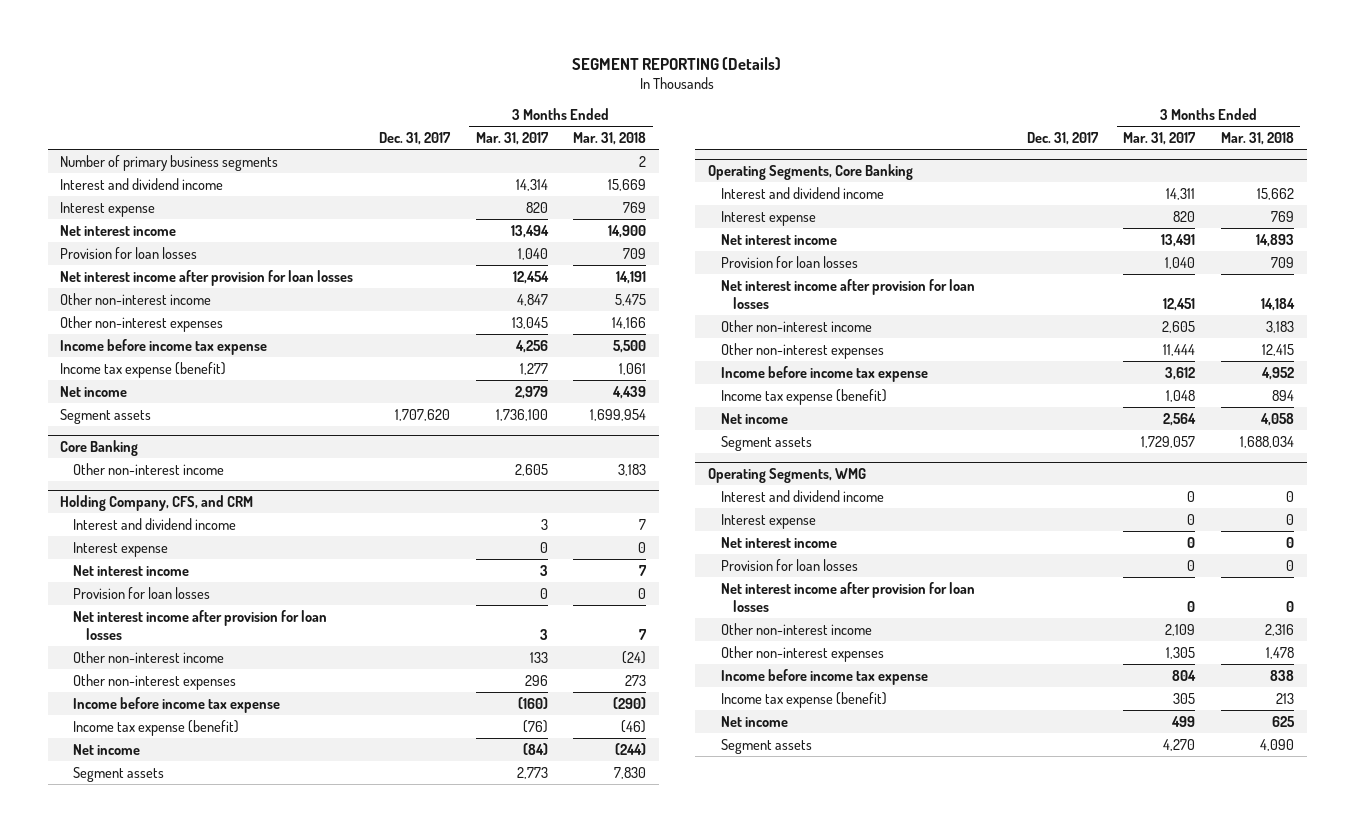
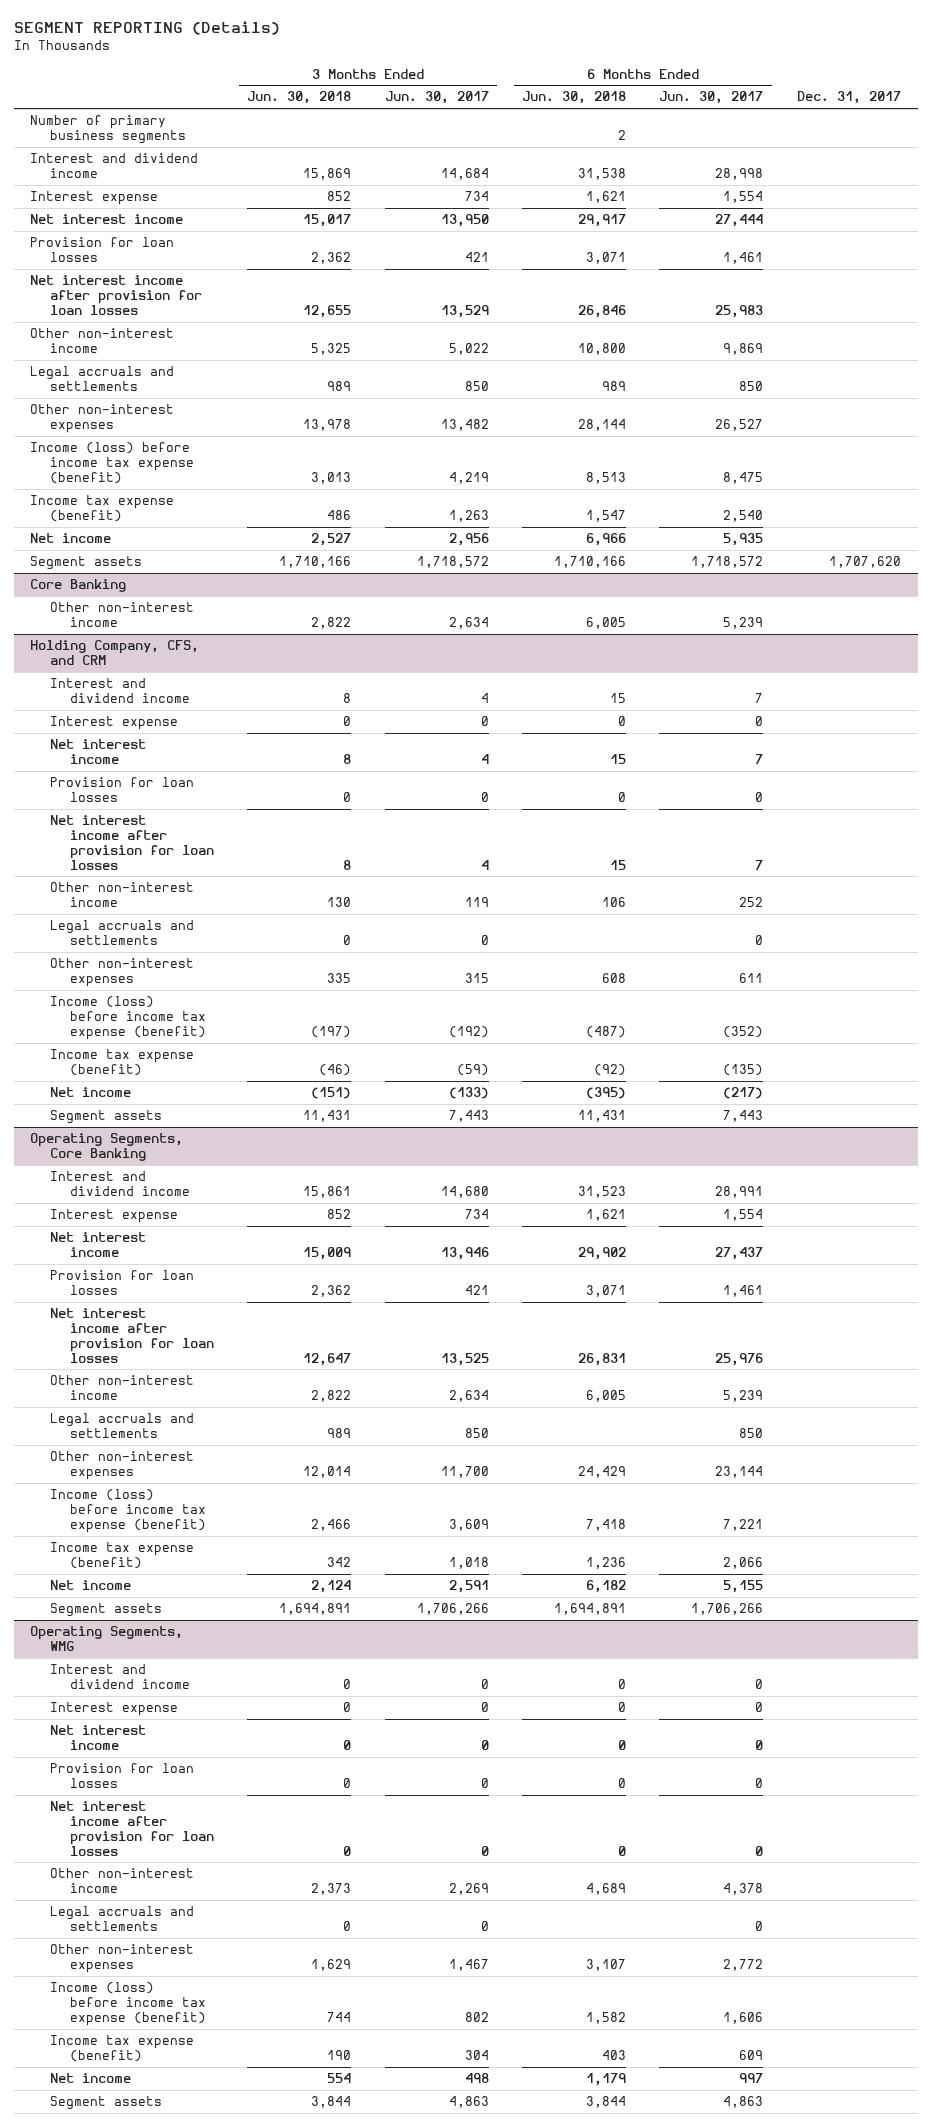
- | Dec. 31, 2017 | 3 Months Ended Mar. 31, 2017 | 3 Months Ended Mar. 31, 2018
+ | 3 Months Ended Jun. 30, 2018 | 3 Months Ended Jun. 30, 2017 | 6 Months Ended Jun. 30, 2018 | 6 Months Ended Jun. 30, 2017 | Dec. 31, 2017
+ Legal accruals and settlements | 989 | 850 | 989 | 850 |
- Income before income tax expense | | 4,256 | 5,500
+ Income (loss) before income tax expense (benefit) | 3,013 | 4,219 | 8,513 | 8,475 |
@ Holding Company, CFS, and CRM
+ Legal accruals and settlements | 0 | 0 | | 0 |
- Income before income tax expense | | (160) | (290)
+ Income (loss) before income tax expense (benefit) | (197) | (192) | (487) | (352) |
@ Operating Segments, Core Banking
+ Legal accruals and settlements | 989 | 850 | | 850 |
- Income before income tax expense | | 3,612 | 4,952
+ Income (loss) before income tax expense (benefit) | 2,466 | 3,609 | 7,418 | 7,221 |
@ Operating Segments, WMG
+ Legal accruals and settlements | 0 | 0 | | 0 |
- Income before income tax expense | | 804 | 838
+ Income (loss) before income tax expense (benefit) | 744 | 802 | 1,582 | 1,606 |

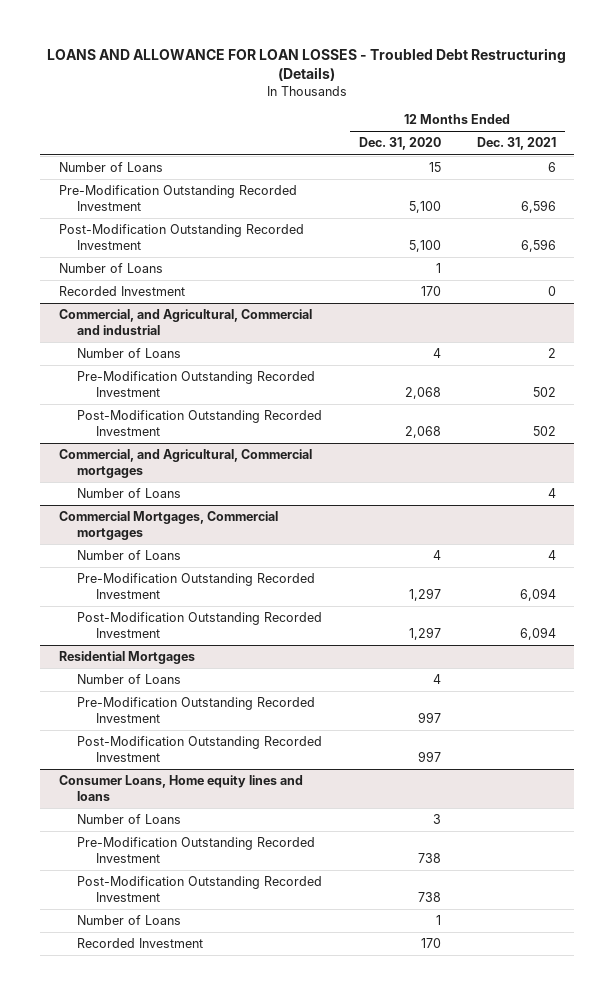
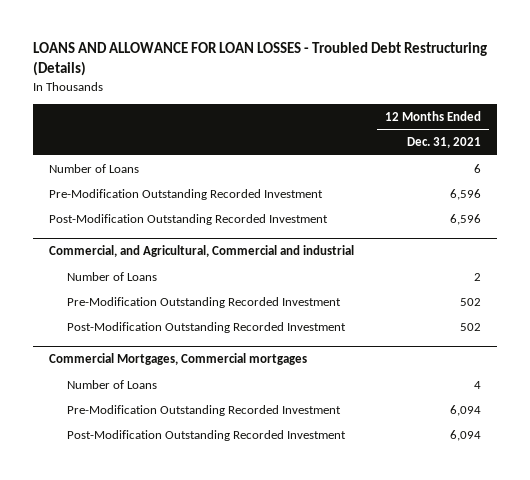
- | 12 Months Ended Dec. 31, 2020 | 12 Months Ended Dec. 31, 2021
+ | 12 Months Ended Dec. 31, 2021
- Number of Loans | 1 |
- Recorded Investment | 170 | 0
- Commercial, and Agricultural, Commercial mortgages
- Number of Loans | | 4
- Residential Mortgages
- Number of Loans | 4 |
- Pre-Modification Outstanding Recorded Investment | 997 |
- Post-Modification Outstanding Recorded Investment | 997 |
- Consumer Loans, Home equity lines and loans
- Number of Loans | 3 |
- Pre-Modification Outstanding Recorded Investment | 738 |
- Post-Modification Outstanding Recorded Investment | 738 |
- Number of Loans | 1 |
- Recorded Investment | 170 |

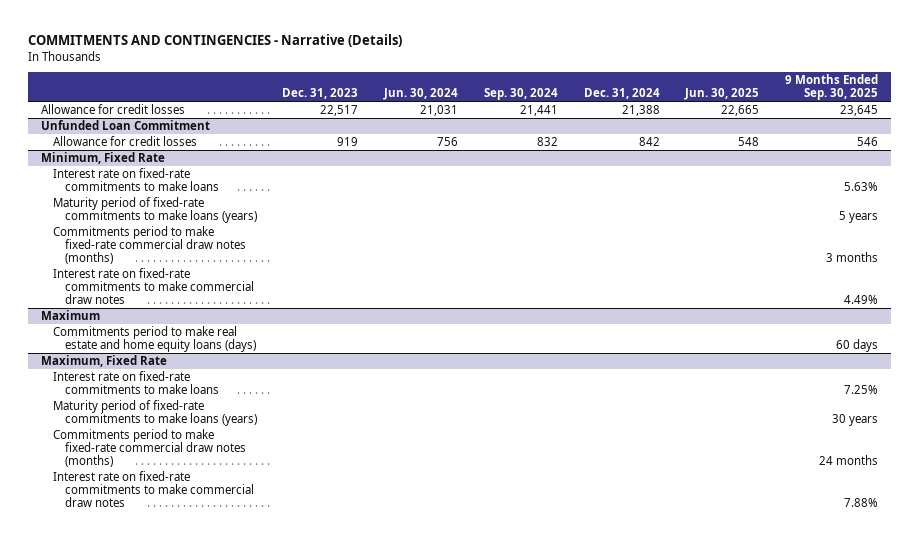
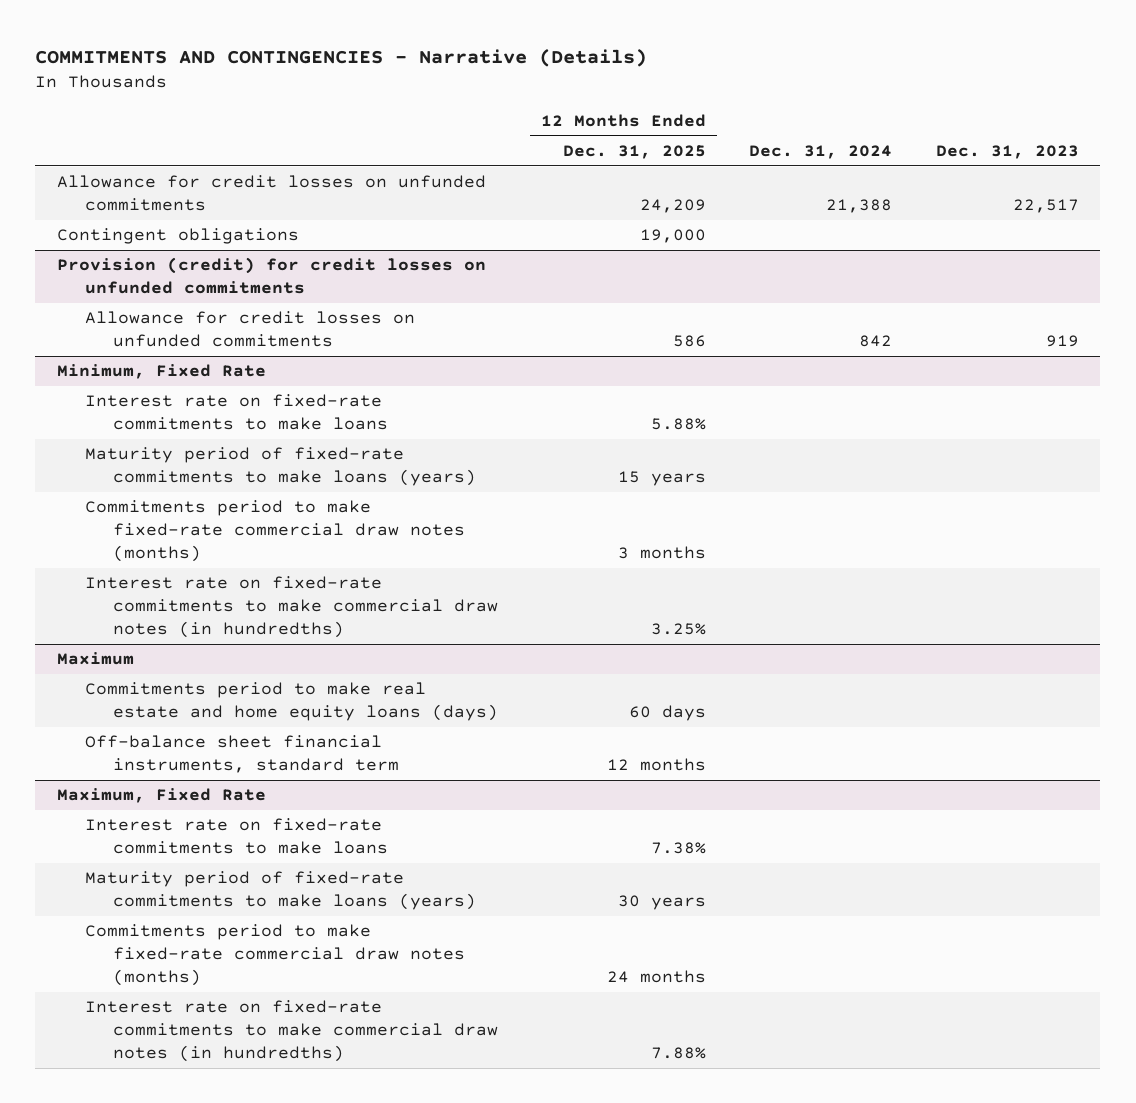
- | Dec. 31, 2023 | Jun. 30, 2024 | Sep. 30, 2024 | Dec. 31, 2024 | Jun. 30, 2025 | 9 Months Ended Sep. 30, 2025
+ | 12 Months Ended Dec. 31, 2025 | Dec. 31, 2024 | Dec. 31, 2023
- Allowance for credit losses | 22,517 | 21,031 | 21,441 | 21,388 | 22,665 | 23,645
- Unfunded Loan Commitment
- Allowance for credit losses | 919 | 756 | 832 | 842 | 548 | 546
+ Allowance for credit losses on unfunded commitments | 24,209 | 21,388 | 22,517
+ Contingent obligations | 19,000 | |
+ Provision (credit) for credit losses on unfunded commitments
+ Allowance for credit losses on unfunded commitments | 586 | 842 | 919
@ Minimum, Fixed Rate
- Interest rate on fixed-rate commitments to make commercial draw notes | | | | | | 4.49%
+ Interest rate on fixed-rate commitments to make commercial draw notes (in hundredths) | 3.25% | |
@ Maximum
+ Off-balance sheet financial instruments, standard term | 12 months | |
@ Maximum, Fixed Rate
- Interest rate on fixed-rate commitments to make commercial draw notes | | | | | | 7.88%
+ Interest rate on fixed-rate commitments to make commercial draw notes (in hundredths) | 7.88% | |

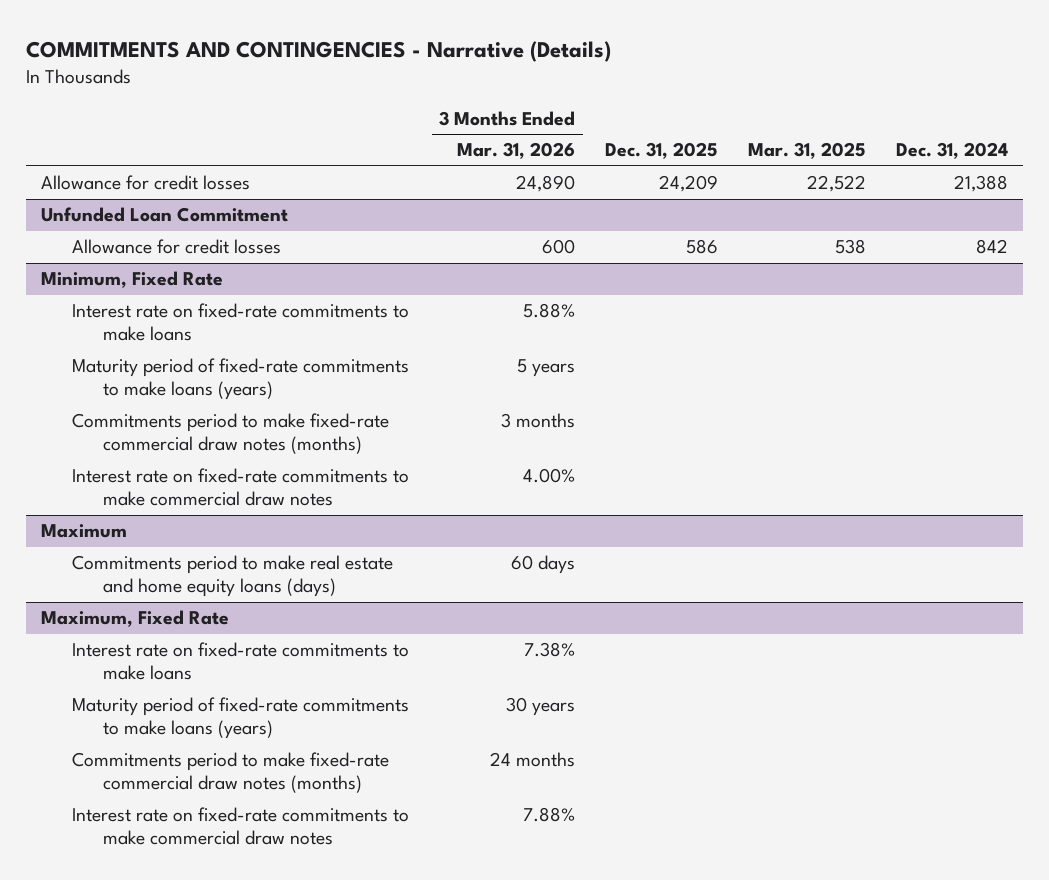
- | 12 Months Ended Dec. 31, 2025 | Dec. 31, 2024 | Dec. 31, 2023
+ | 3 Months Ended Mar. 31, 2026 | Dec. 31, 2025 | Mar. 31, 2025 | Dec. 31, 2024
- Allowance for credit losses on unfunded commitments | 24,209 | 21,388 | 22,517
- Contingent obligations | 19,000 | |
- Provision (credit) for credit losses on unfunded commitments
- Allowance for credit losses on unfunded commitments | 586 | 842 | 919
+ Allowance for credit losses | 24,890 | 24,209 | 22,522 | 21,388
+ Unfunded Loan Commitment
+ Allowance for credit losses | 600 | 586 | 538 | 842
@ Minimum, Fixed Rate
- Interest rate on fixed-rate commitments to make commercial draw notes (in hundredths) | 3.25% | |
+ Interest rate on fixed-rate commitments to make commercial draw notes | 4.00% | | |
@ Maximum
- Off-balance sheet financial instruments, standard term | 12 months | |
@ Maximum, Fixed Rate
- Interest rate on fixed-rate commitments to make commercial draw notes (in hundredths) | 7.88% | |
+ Interest rate on fixed-rate commitments to make commercial draw notes | 7.88% | | |

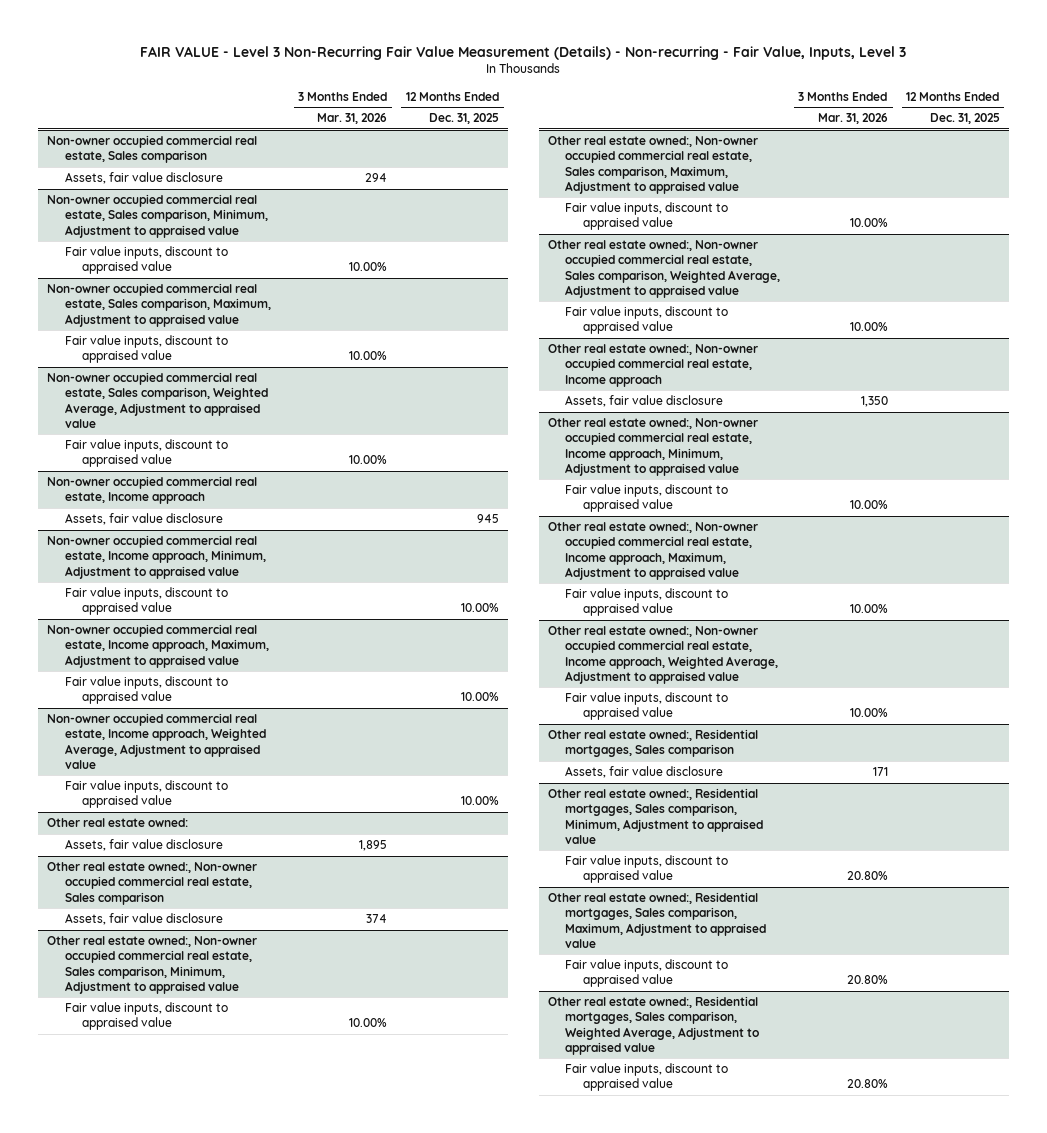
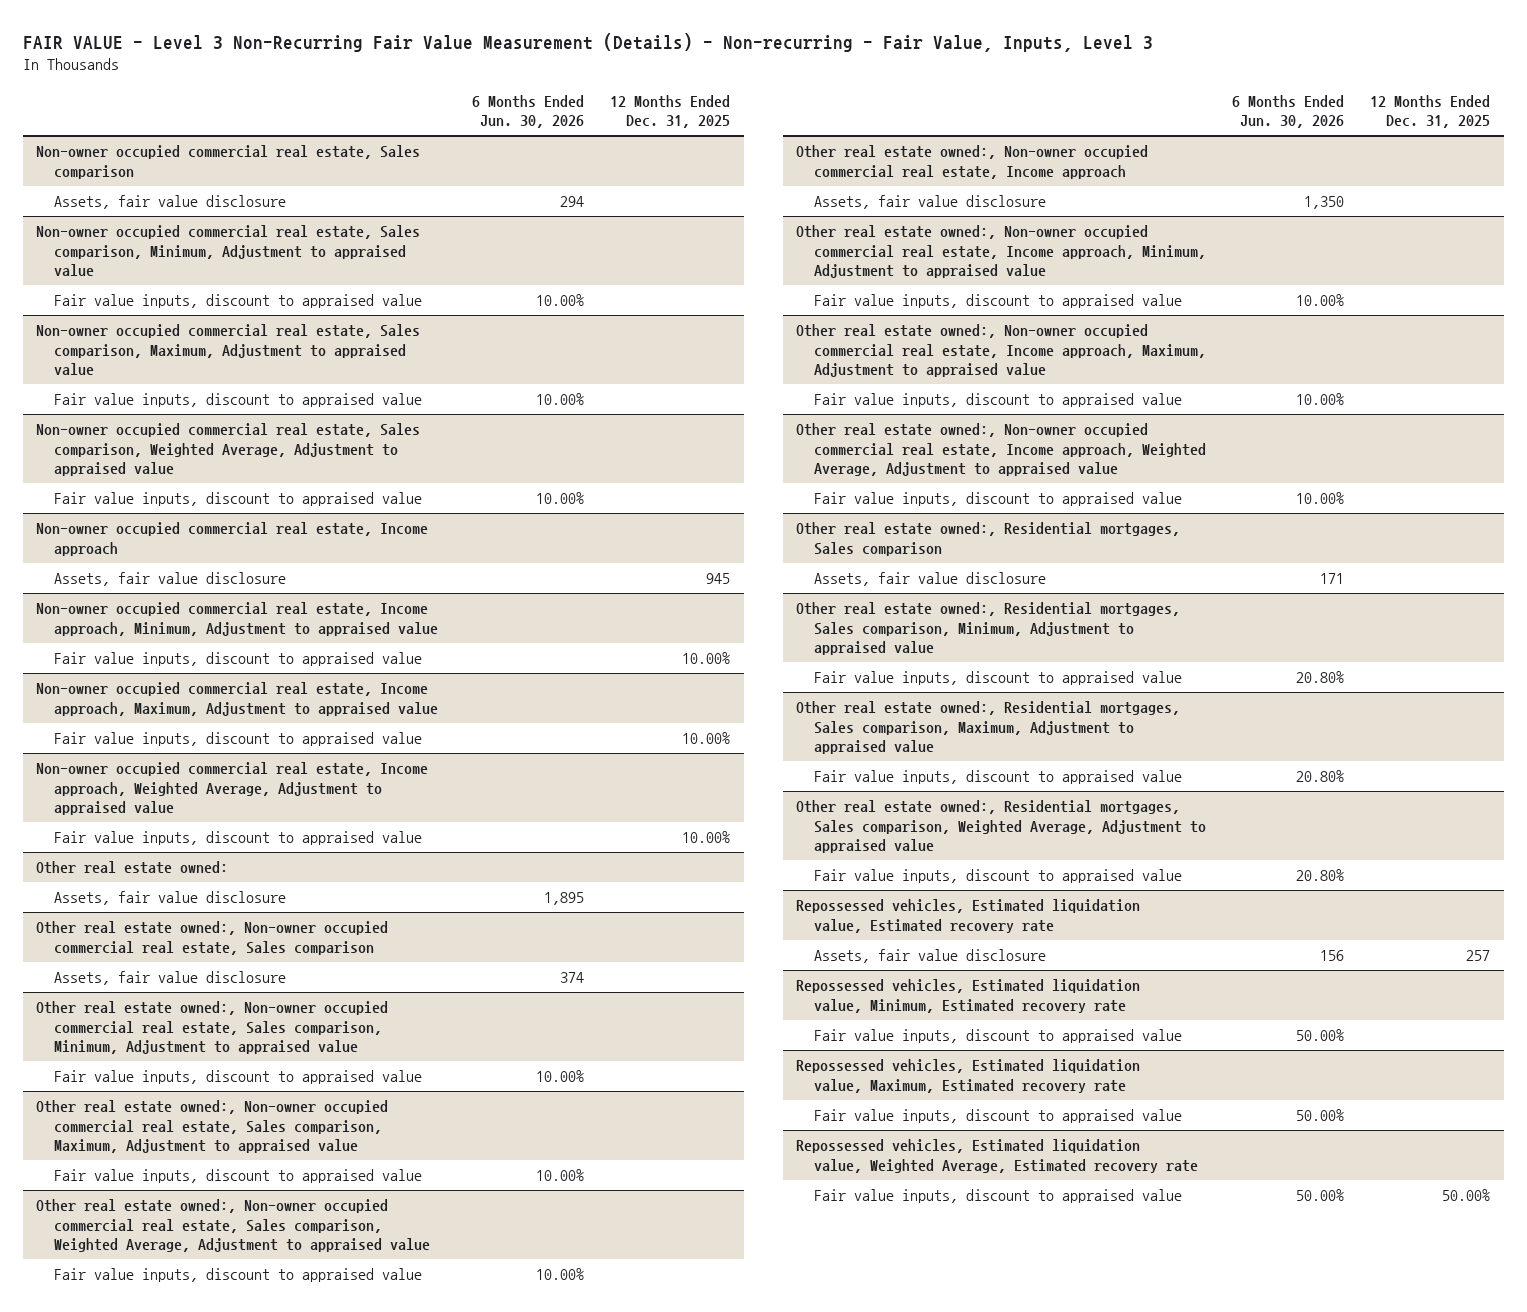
- | 3 Months Ended Mar. 31, 2026 | 12 Months Ended Dec. 31, 2025
+ | 6 Months Ended Jun. 30, 2026 | 12 Months Ended Dec. 31, 2025
+ Repossessed vehicles, Estimated liquidation value, Estimated recovery rate
+ Assets, fair value disclosure | 156 | 257
+ Repossessed vehicles, Estimated liquidation value, Minimum, Estimated recovery rate
+ Fair value inputs, discount to appraised value | 50.00% |
+ Repossessed vehicles, Estimated liquidation value, Maximum, Estimated recovery rate
+ Fair value inputs, discount to appraised value | 50.00% |
+ Repossessed vehicles, Estimated liquidation value, Weighted Average, Estimated recovery rate
+ Fair value inputs, discount to appraised value | 50.00% | 50.00%

